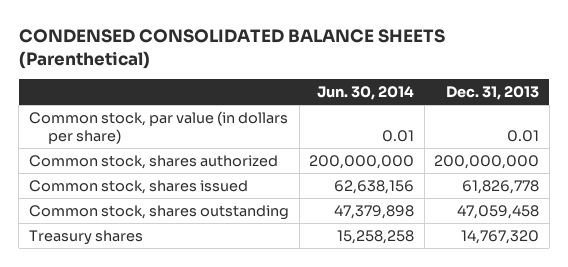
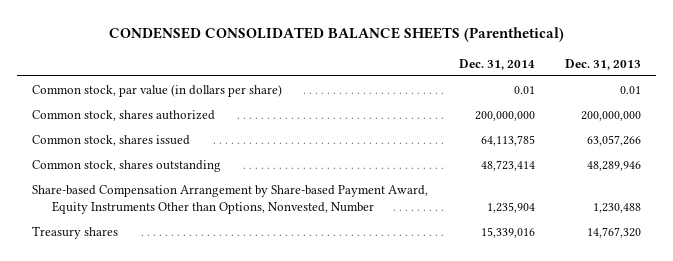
- | Jun. 30, 2014 | Dec. 31, 2013
+ | Dec. 31, 2014 | Dec. 31, 2013
- Common stock, shares issued | 62,638,156 | 61,826,778
- Common stock, shares outstanding | 47,379,898 | 47,059,458
+ Common stock, shares issued | 64,113,785 | 63,057,266
+ Common stock, shares outstanding | 48,723,414 | 48,289,946
+ Share-based Compensation Arrangement by Share-based Payment Award, Equity Instruments Other than Options, Nonvested, Number | 1,235,904 | 1,230,488

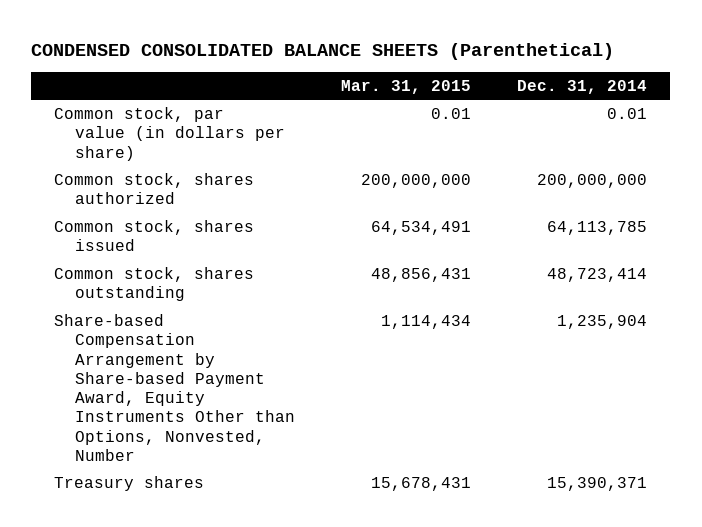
- | Dec. 31, 2014 | Dec. 31, 2013
+ | Mar. 31, 2015 | Dec. 31, 2014
- Treasury shares | 15,339,016 | 14,767,320
+ Treasury shares | 15,678,431 | 15,390,371

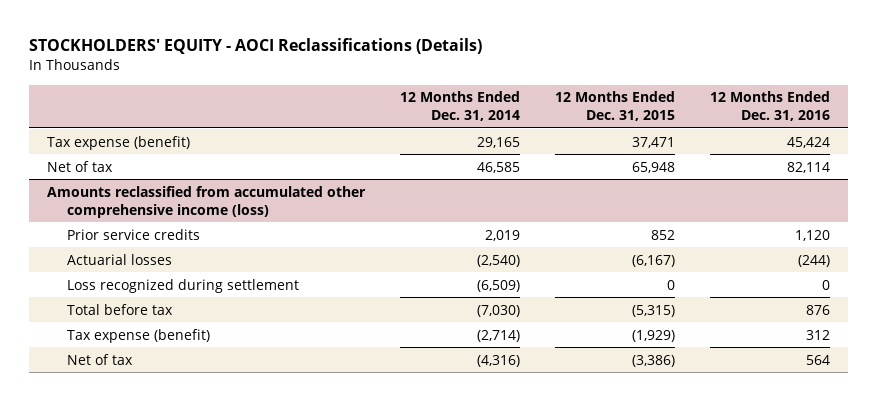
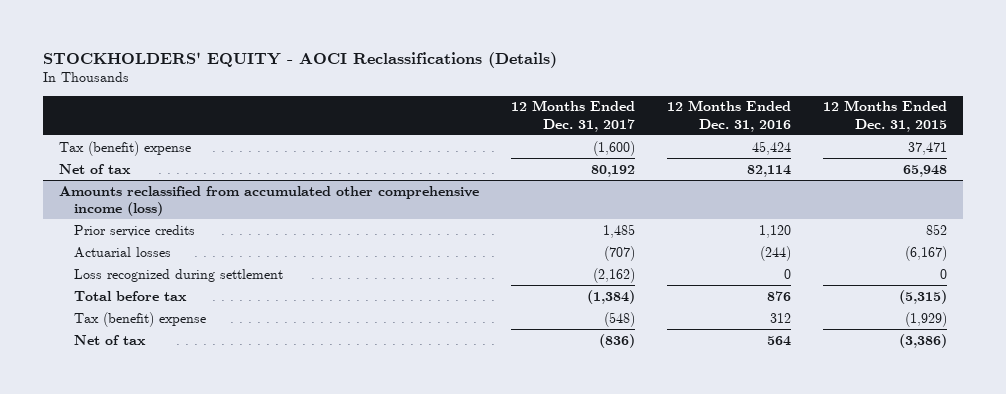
- | 12 Months Ended Dec. 31, 2014 | 12 Months Ended Dec. 31, 2015 | 12 Months Ended Dec. 31, 2016
+ | 12 Months Ended Dec. 31, 2017 | 12 Months Ended Dec. 31, 2016 | 12 Months Ended Dec. 31, 2015
- Tax expense (benefit) | 29,165 | 37,471 | 45,424
+ Tax (benefit) expense | (1,600) | 45,424 | 37,471
@ Amounts reclassified from accumulated other comprehensive income (loss)
- Tax expense (benefit) | (2,714) | (1,929) | 312
+ Tax (benefit) expense | (548) | 312 | (1,929)

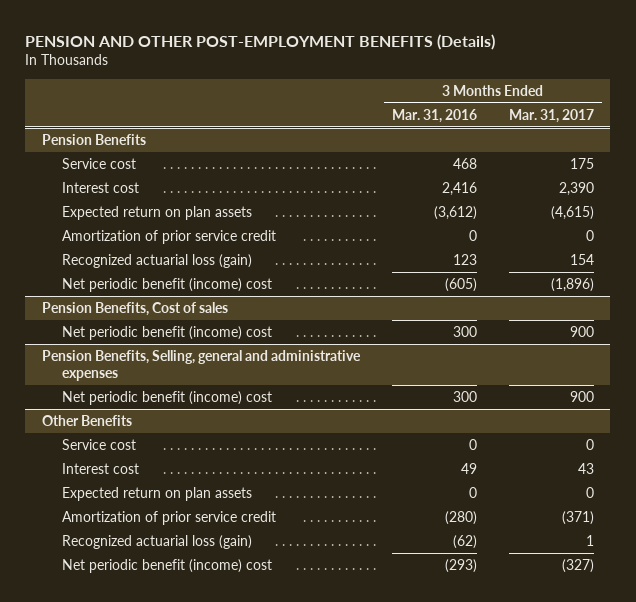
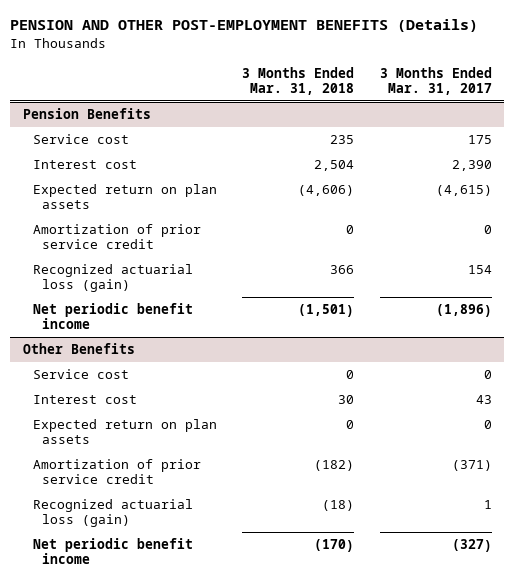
- | 3 Months Ended Mar. 31, 2016 | 3 Months Ended Mar. 31, 2017
+ | 3 Months Ended Mar. 31, 2018 | 3 Months Ended Mar. 31, 2017
@ Pension Benefits
- Net periodic benefit (income) cost | (605) | (1,896)
- Pension Benefits, Cost of sales
- Net periodic benefit (income) cost | 300 | 900
- Pension Benefits, Selling, general and administrative expenses
- Net periodic benefit (income) cost | 300 | 900
@ Pension Benefits
+ Net periodic benefit income | (1,501) | (1,896)
@ Other Benefits
- Net periodic benefit (income) cost | (293) | (327)
+ Net periodic benefit income | (170) | (327)

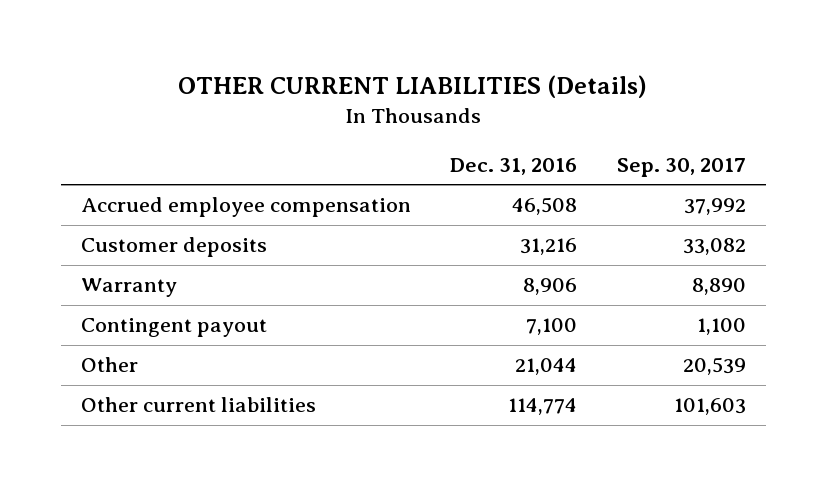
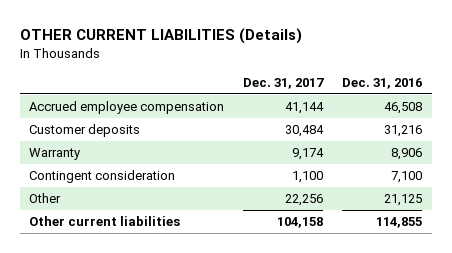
- | Dec. 31, 2016 | Sep. 30, 2017
+ | Dec. 31, 2017 | Dec. 31, 2016
- Contingent payout | 7,100 | 1,100
- Other | 21,044 | 20,539
- Other current liabilities | 114,774 | 101,603
+ Contingent consideration | 1,100 | 7,100
+ Other | 22,256 | 21,125
+ Other current liabilities | 104,158 | 114,855

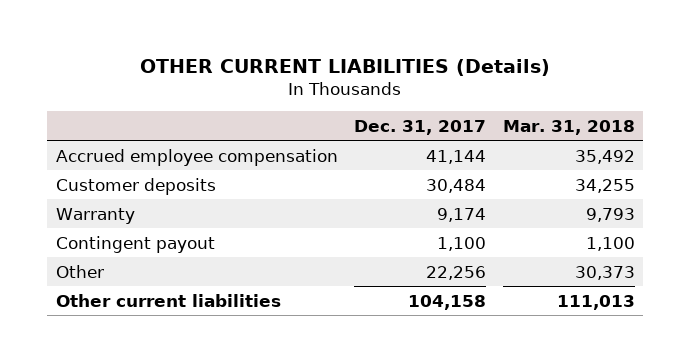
- | Dec. 31, 2017 | Dec. 31, 2016
+ | Dec. 31, 2017 | Mar. 31, 2018
- Contingent consideration | 1,100 | 7,100
+ Contingent payout | 1,100 | 1,100

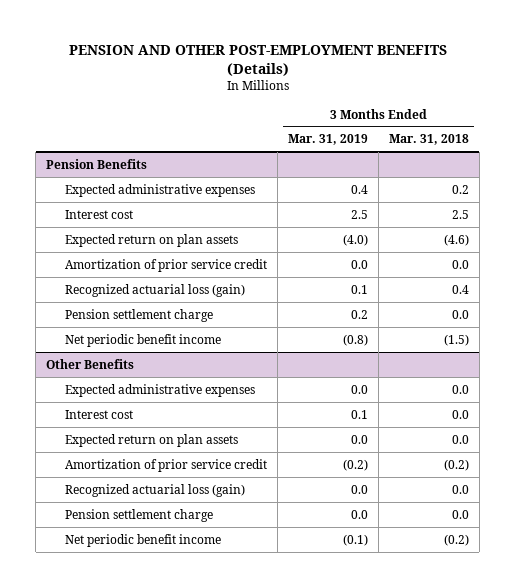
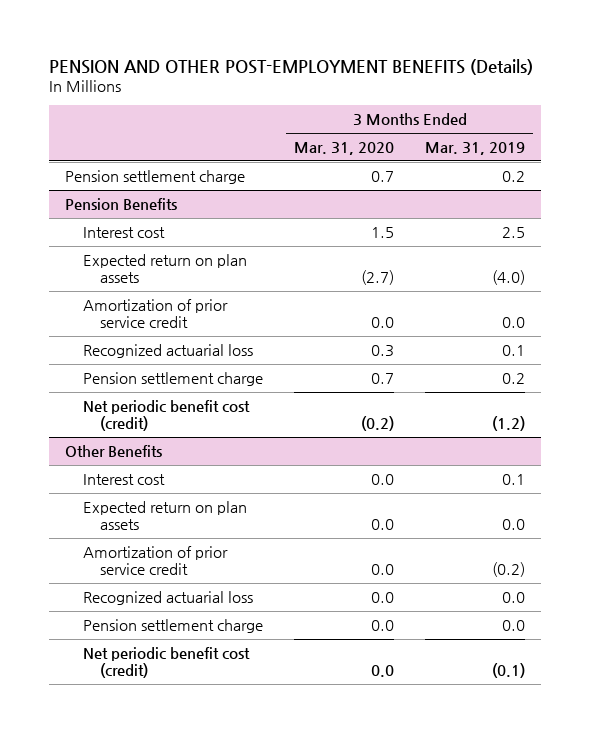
- | 3 Months Ended Mar. 31, 2019 | 3 Months Ended Mar. 31, 2018
+ | 3 Months Ended Mar. 31, 2020 | 3 Months Ended Mar. 31, 2019
+ Pension settlement charge | 0.7 | 0.2
@ Pension Benefits
- Expected administrative expenses | 0.4 | 0.2
- Recognized actuarial loss (gain) | 0.1 | 0.4
+ Recognized actuarial loss | 0.3 | 0.1
- Net periodic benefit income | (0.8) | (1.5)
+ Net periodic benefit cost (credit) | (0.2) | (1.2)
@ Other Benefits
- Expected administrative expenses | 0.0 | 0.0
- Recognized actuarial loss (gain) | 0.0 | 0.0
+ Recognized actuarial loss | 0.0 | 0.0
- Net periodic benefit income | (0.1) | (0.2)
+ Net periodic benefit cost (credit) | 0.0 | (0.1)

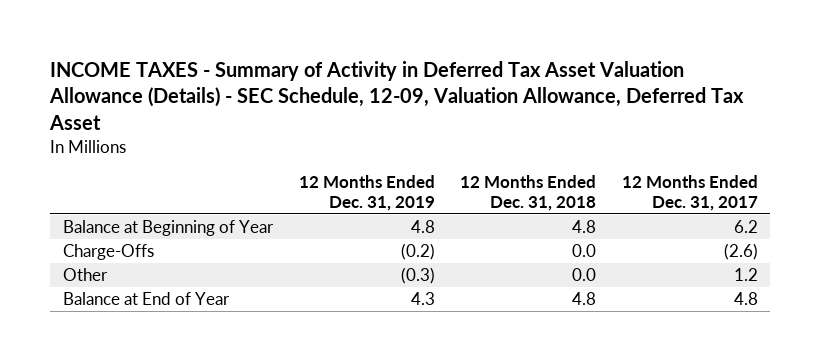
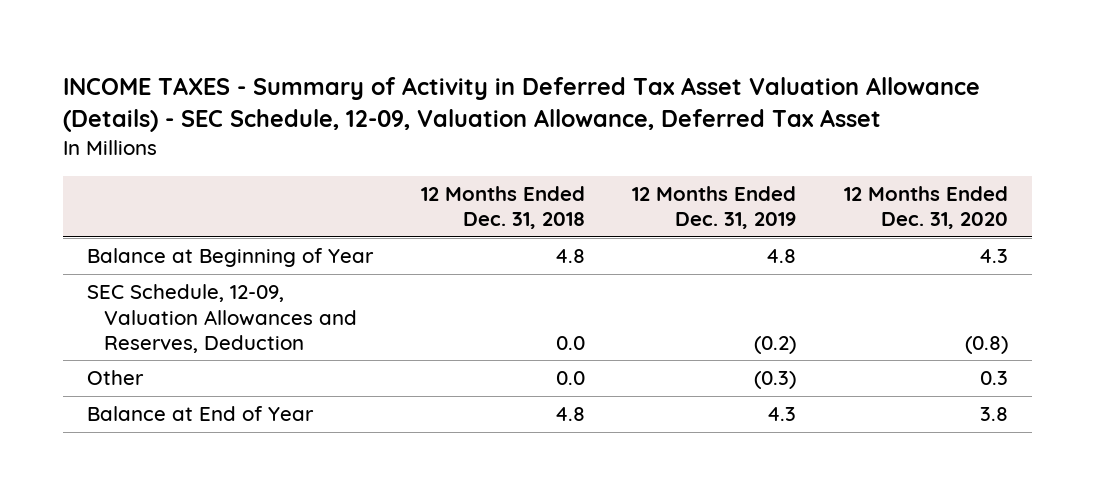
- | 12 Months Ended Dec. 31, 2019 | 12 Months Ended Dec. 31, 2018 | 12 Months Ended Dec. 31, 2017
+ | 12 Months Ended Dec. 31, 2018 | 12 Months Ended Dec. 31, 2019 | 12 Months Ended Dec. 31, 2020
- Charge-Offs | (0.2) | 0.0 | (2.6)
+ SEC Schedule, 12-09, Valuation Allowances and Reserves, Deduction | 0.0 | (0.2) | (0.8)

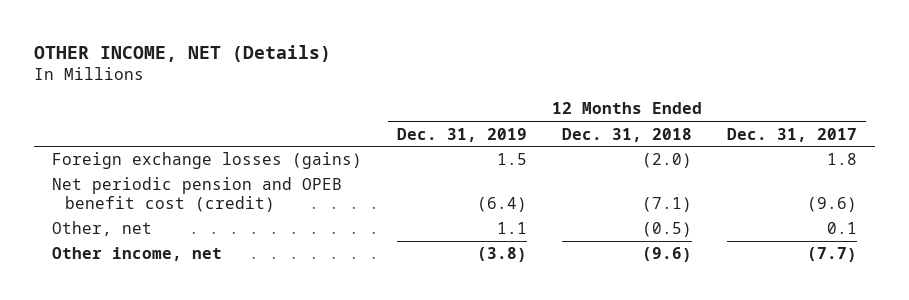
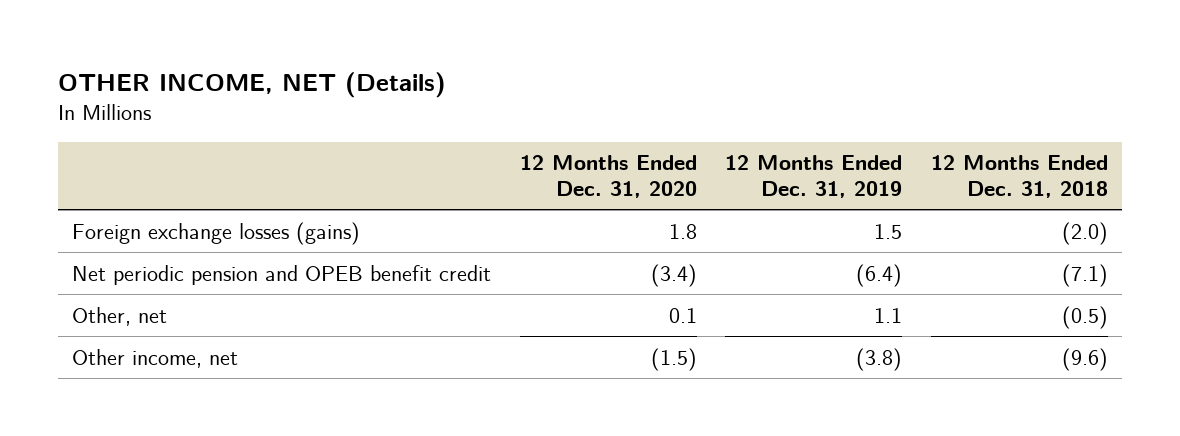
- | 12 Months Ended Dec. 31, 2019 | 12 Months Ended Dec. 31, 2018 | 12 Months Ended Dec. 31, 2017
+ | 12 Months Ended Dec. 31, 2020 | 12 Months Ended Dec. 31, 2019 | 12 Months Ended Dec. 31, 2018
- Net periodic pension and OPEB benefit cost (credit) | (6.4) | (7.1) | (9.6)
+ Net periodic pension and OPEB benefit credit | (3.4) | (6.4) | (7.1)

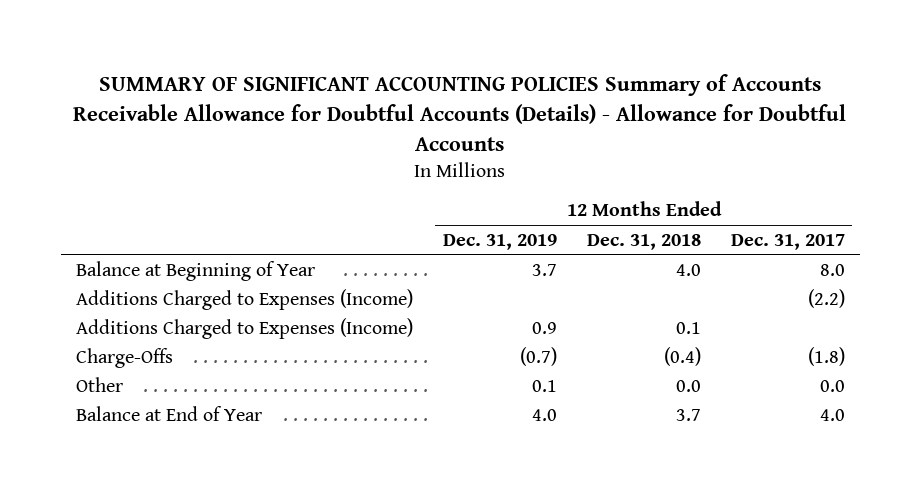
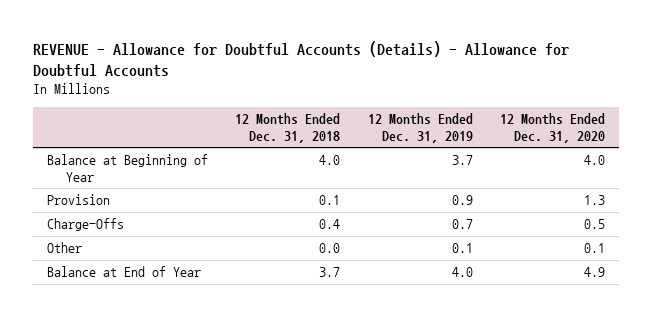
- SUMMARY OF SIGNIFICANT ACCOUNTING POLICIES Summary of Accounts Receivable Allowance for Doubtful Accounts (Details) - Allowance for Doubtful Accounts
+ REVENUE - Allowance for Doubtful Accounts (Details) - Allowance for Doubtful Accounts
- | 12 Months Ended Dec. 31, 2019 | 12 Months Ended Dec. 31, 2018 | 12 Months Ended Dec. 31, 2017
+ | 12 Months Ended Dec. 31, 2018 | 12 Months Ended Dec. 31, 2019 | 12 Months Ended Dec. 31, 2020
- Additions Charged to Expenses (Income) | | | (2.2)
- Additions Charged to Expenses (Income) | 0.9 | 0.1 |
- Charge-Offs | (0.7) | (0.4) | (1.8)
+ Provision | 0.1 | 0.9 | 1.3
+ Charge-Offs | 0.4 | 0.7 | 0.5

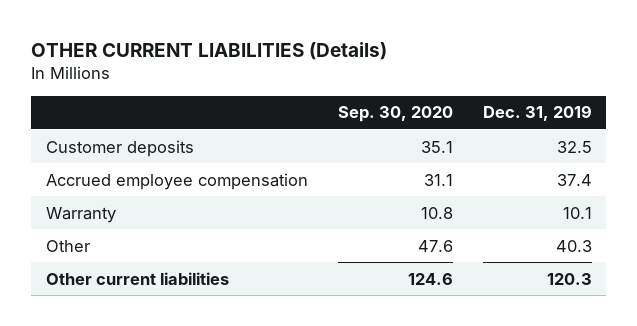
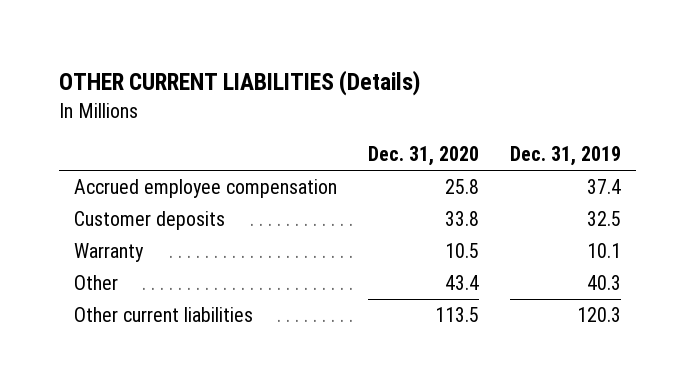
- | Sep. 30, 2020 | Dec. 31, 2019
+ | Dec. 31, 2020 | Dec. 31, 2019
moved down: Customer deposits | 33.8 | 32.5

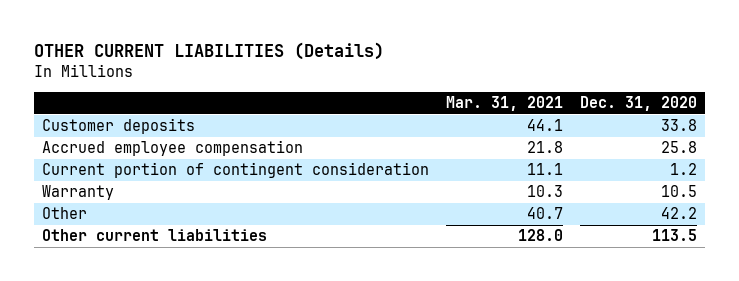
- | Dec. 31, 2020 | Dec. 31, 2019
+ | Mar. 31, 2021 | Dec. 31, 2020
moved down: Accrued employee compensation | 21.8 | 25.8
+ Current portion of contingent consideration | 11.1 | 1.2
- Other | 43.4 | 40.3
+ Other | 40.7 | 42.2

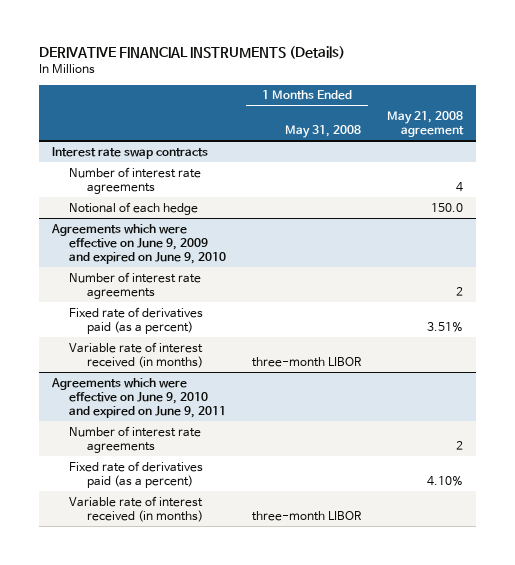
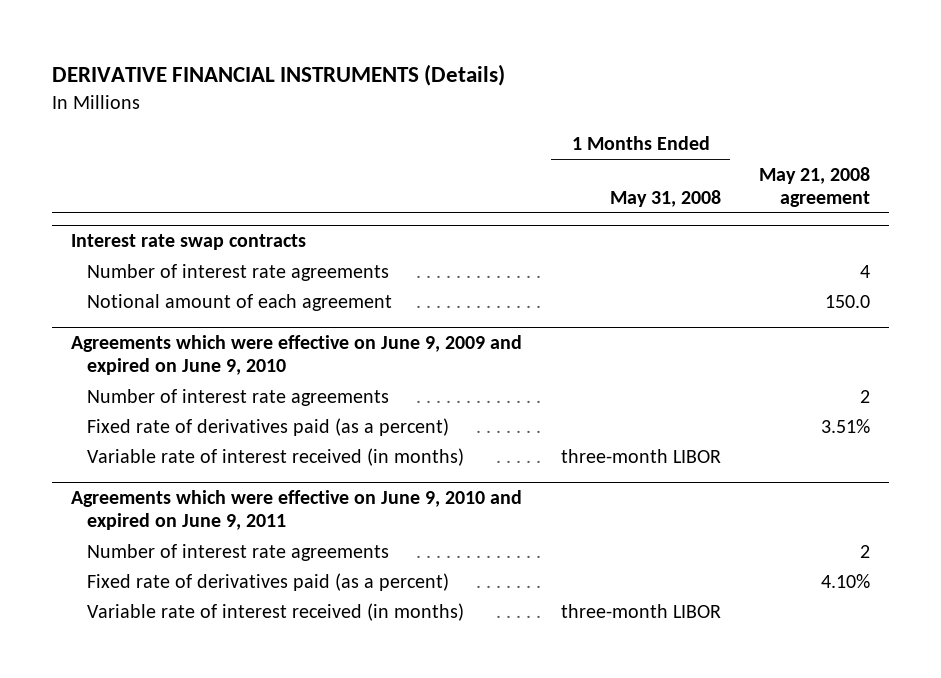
@ Interest rate swap contracts
- Notional of each hedge | | 150.0
+ Notional amount of each agreement | | 150.0

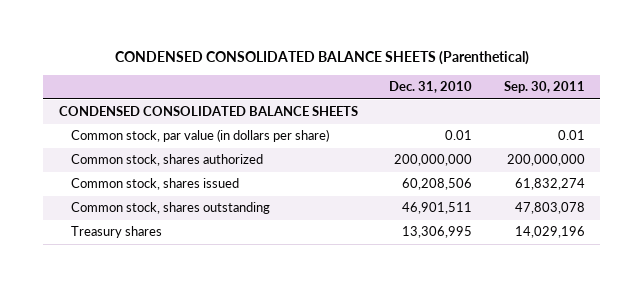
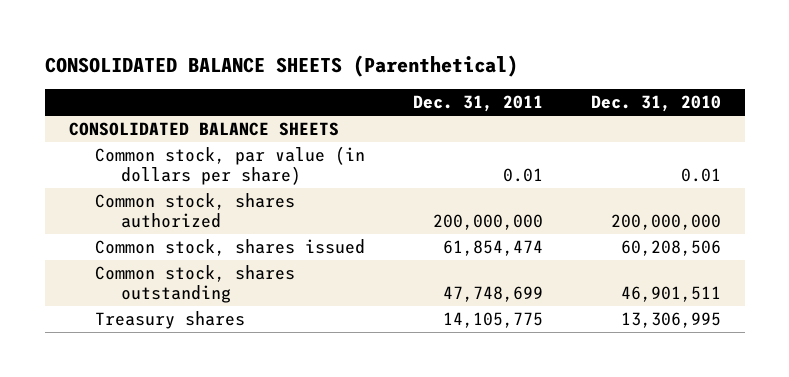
- CONDENSED CONSOLIDATED BALANCE SHEETS (Parenthetical)
+ CONSOLIDATED BALANCE SHEETS (Parenthetical)
- | Dec. 31, 2010 | Sep. 30, 2011
+ | Dec. 31, 2011 | Dec. 31, 2010
- CONDENSED CONSOLIDATED BALANCE SHEETS
+ CONSOLIDATED BALANCE SHEETS

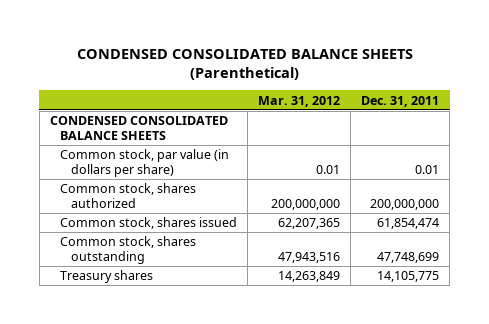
- CONSOLIDATED BALANCE SHEETS (Parenthetical)
+ CONDENSED CONSOLIDATED BALANCE SHEETS (Parenthetical)
- | Dec. 31, 2011 | Dec. 31, 2010
+ | Mar. 31, 2012 | Dec. 31, 2011
- CONSOLIDATED BALANCE SHEETS
+ CONDENSED CONSOLIDATED BALANCE SHEETS

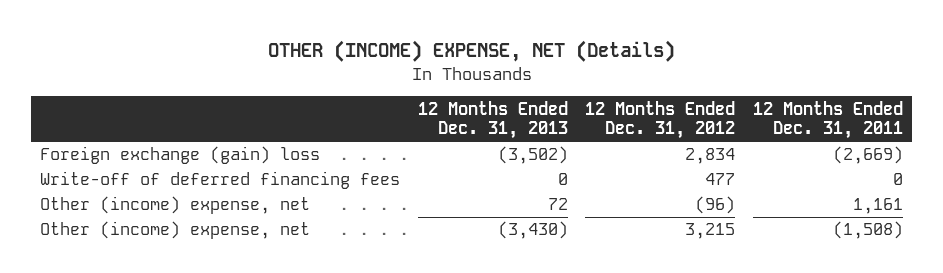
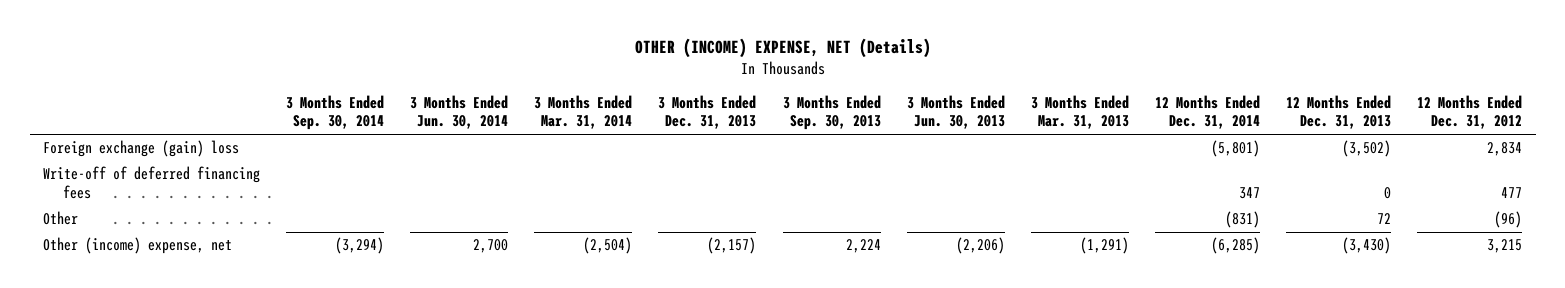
- | 12 Months Ended Dec. 31, 2013 | 12 Months Ended Dec. 31, 2012 | 12 Months Ended Dec. 31, 2011
+ | 3 Months Ended Sep. 30, 2014 | 3 Months Ended Jun. 30, 2014 | 3 Months Ended Mar. 31, 2014 | 3 Months Ended Dec. 31, 2013 | 3 Months Ended Sep. 30, 2013 | 3 Months Ended Jun. 30, 2013 | 3 Months Ended Mar. 31, 2013 | 12 Months Ended Dec. 31, 2014 | 12 Months Ended Dec. 31, 2013 | 12 Months Ended Dec. 31, 2012
- Other (income) expense, net | 72 | (96) | 1,161
+ Other | | | | | | | | (831) | 72 | (96)

